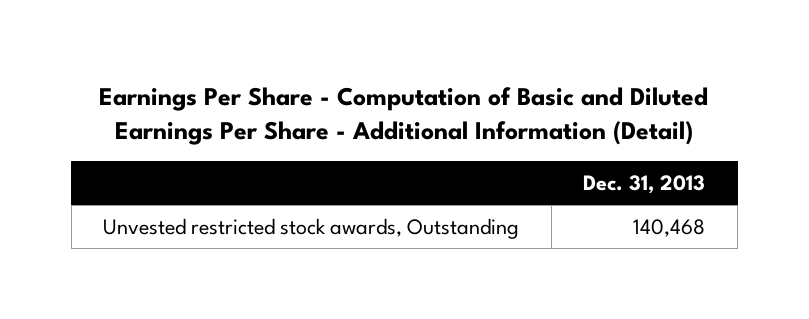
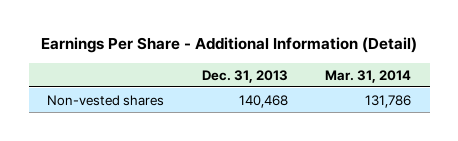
- Earnings Per Share - Computation of Basic and Diluted Earnings Per Share - Additional Information (Detail)
+ Earnings Per Share - Additional Information (Detail)
- | Dec. 31, 2013
+ | Dec. 31, 2013 | Mar. 31, 2014
- Unvested restricted stock awards, Outstanding | 140,468
+ Non-vested shares | 140,468 | 131,786

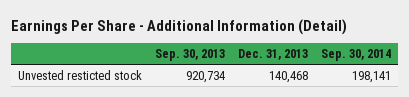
- | Dec. 31, 2013 | Mar. 31, 2014
+ | Sep. 30, 2013 | Dec. 31, 2013 | Sep. 30, 2014
- Non-vested shares | 140,468 | 131,786
+ Unvested resticted stock | 920,734 | 140,468 | 198,141

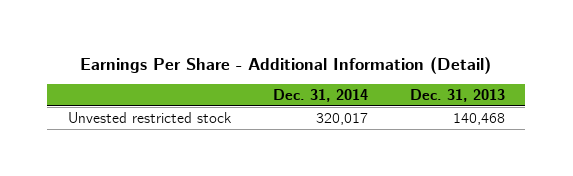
- | Sep. 30, 2013 | Dec. 31, 2013 | Sep. 30, 2014
+ | Dec. 31, 2014 | Dec. 31, 2013
- Unvested resticted stock | 920,734 | 140,468 | 198,141
+ Unvested restricted stock | 320,017 | 140,468

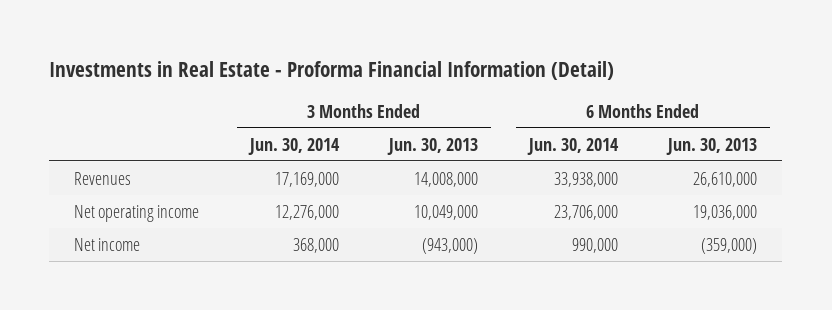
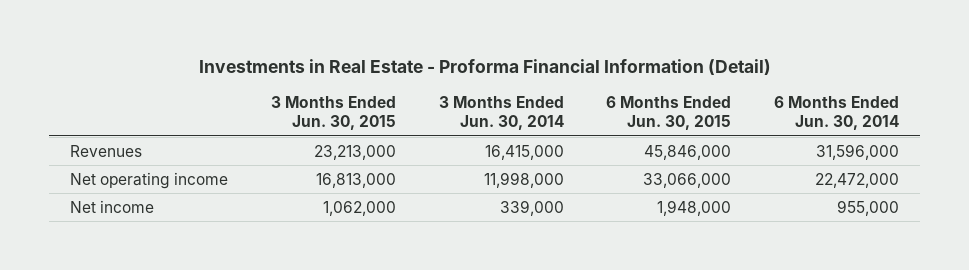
- | 3 Months Ended Jun. 30, 2014 | 3 Months Ended Jun. 30, 2013 | 6 Months Ended Jun. 30, 2014 | 6 Months Ended Jun. 30, 2013
+ | 3 Months Ended Jun. 30, 2015 | 3 Months Ended Jun. 30, 2014 | 6 Months Ended Jun. 30, 2015 | 6 Months Ended Jun. 30, 2014
- Revenues | 17,169,000 | 14,008,000 | 33,938,000 | 26,610,000
- Net operating income | 12,276,000 | 10,049,000 | 23,706,000 | 19,036,000
- Net income | 368,000 | (943,000) | 990,000 | (359,000)
+ Revenues | 23,213,000 | 16,415,000 | 45,846,000 | 31,596,000
+ Net operating income | 16,813,000 | 11,998,000 | 33,066,000 | 22,472,000
+ Net income | 1,062,000 | 339,000 | 1,948,000 | 955,000

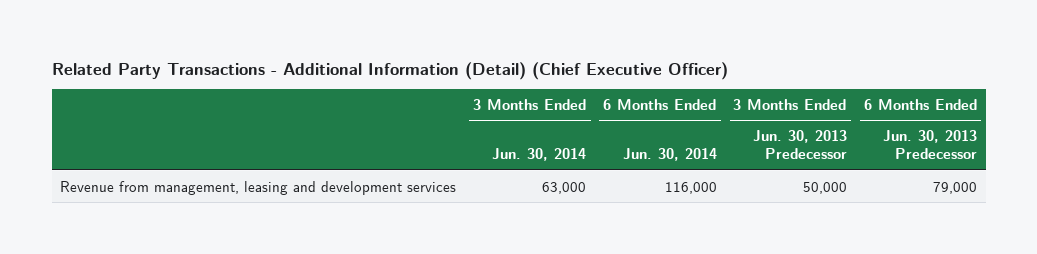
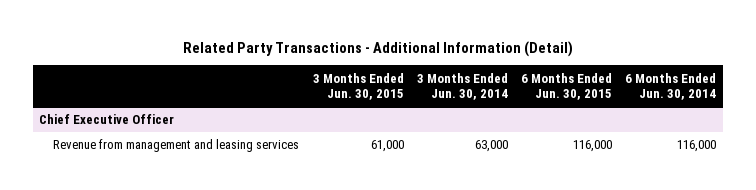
- Related Party Transactions - Additional Information (Detail) (Chief Executive Officer)
+ Related Party Transactions - Additional Information (Detail)
- | 3 Months Ended Jun. 30, 2014 | 6 Months Ended Jun. 30, 2014 | 3 Months Ended Jun. 30, 2013 Predecessor | 6 Months Ended Jun. 30, 2013 Predecessor
+ | 3 Months Ended Jun. 30, 2015 | 3 Months Ended Jun. 30, 2014 | 6 Months Ended Jun. 30, 2015 | 6 Months Ended Jun. 30, 2014
- Revenue from management, leasing and development services | 63,000 | 116,000 | 50,000 | 79,000
+ Chief Executive Officer
+ Revenue from management and leasing services | 61,000 | 63,000 | 116,000 | 116,000

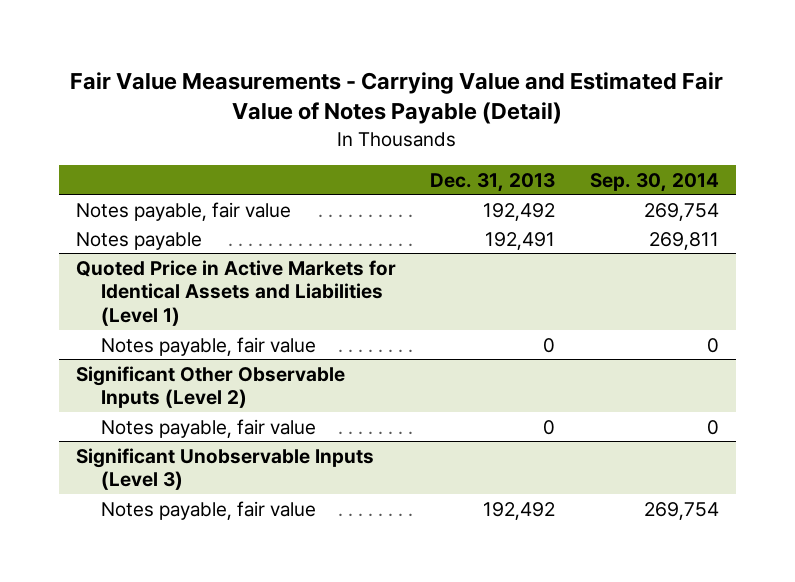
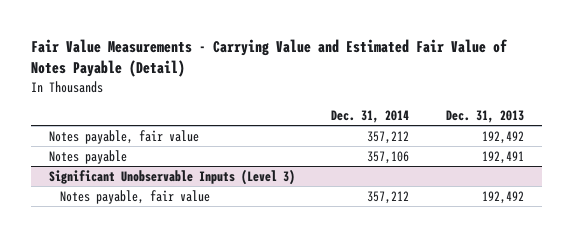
- | Dec. 31, 2013 | Sep. 30, 2014
+ | Dec. 31, 2014 | Dec. 31, 2013
- Quoted Price in Active Markets for Identical Assets and Liabilities (Level 1)
- Notes payable, fair value | 0 | 0
- Significant Other Observable Inputs (Level 2)
- Notes payable, fair value | 0 | 0

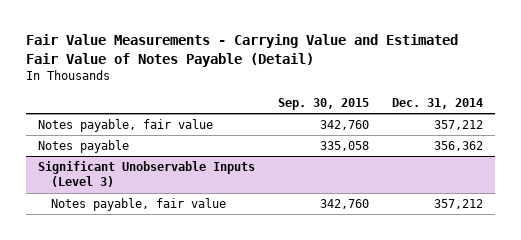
- | Dec. 31, 2014 | Dec. 31, 2013
+ | Sep. 30, 2015 | Dec. 31, 2014
- Notes payable | 357,106 | 192,491
+ Notes payable | 335,058 | 356,362

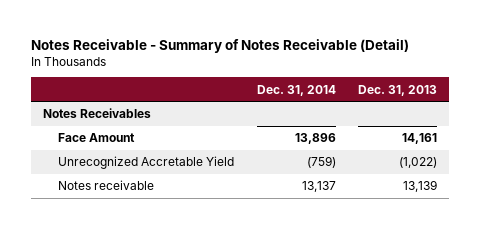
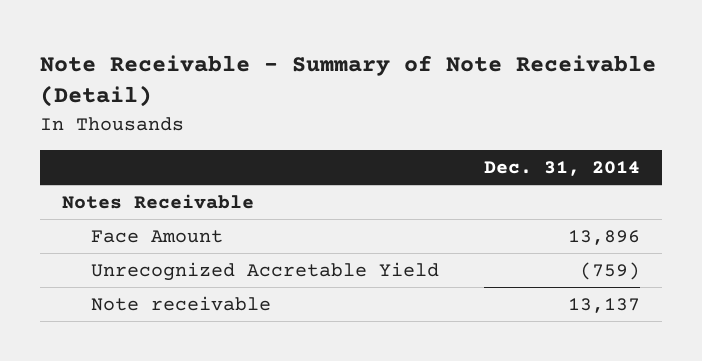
- Notes Receivable - Summary of Notes Receivable (Detail)
+ Note Receivable - Summary of Note Receivable (Detail)
- | Dec. 31, 2014 | Dec. 31, 2013
+ | Dec. 31, 2014
- Notes Receivables
+ Notes Receivable
- Notes receivable | 13,137 | 13,139
+ Note receivable | 13,137

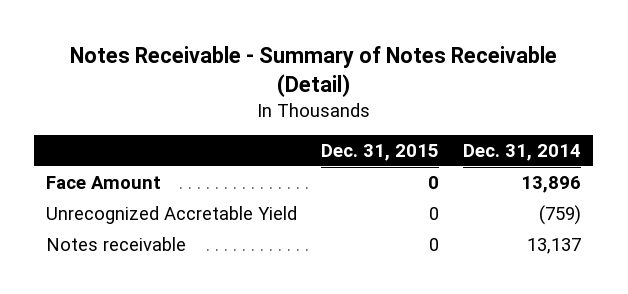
- Note Receivable - Summary of Note Receivable (Detail)
+ Notes Receivable - Summary of Notes Receivable (Detail)
- | Dec. 31, 2014
+ | Dec. 31, 2015 | Dec. 31, 2014
- Notes Receivable
- Note receivable | 13,137
+ Notes receivable | 0 | 13,137

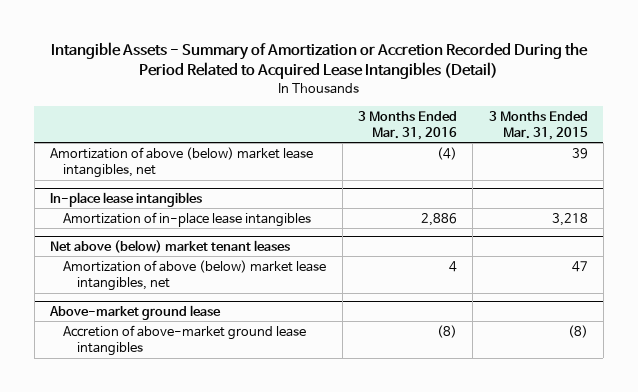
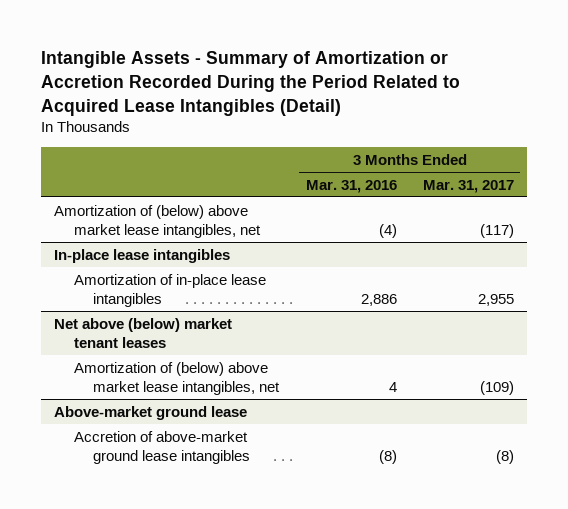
- | 3 Months Ended Mar. 31, 2016 | 3 Months Ended Mar. 31, 2015
+ | 3 Months Ended Mar. 31, 2016 | 3 Months Ended Mar. 31, 2017
- Amortization of above (below) market lease intangibles, net | (4) | 39
+ Amortization of (below) above market lease intangibles, net | (4) | (117)
@ Net above (below) market tenant leases
- Amortization of above (below) market lease intangibles, net | 4 | 47
+ Amortization of (below) above market lease intangibles, net | 4 | (109)

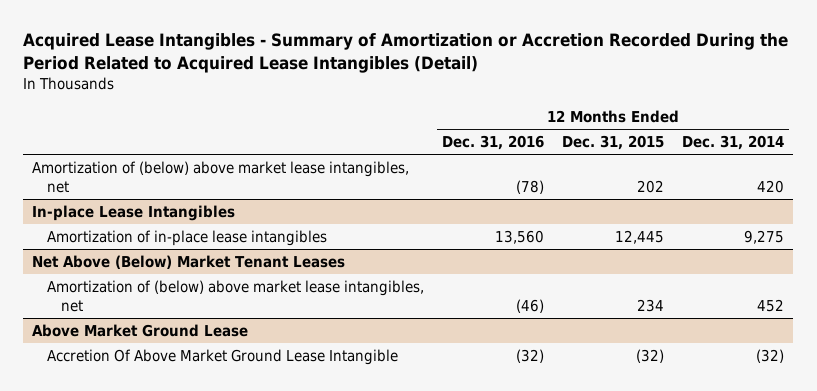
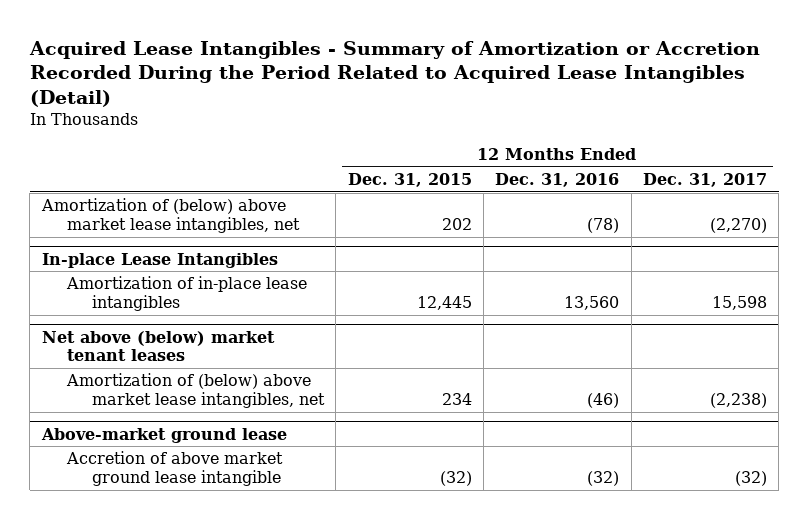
- | 12 Months Ended Dec. 31, 2016 | 12 Months Ended Dec. 31, 2015 | 12 Months Ended Dec. 31, 2014
+ | 12 Months Ended Dec. 31, 2015 | 12 Months Ended Dec. 31, 2016 | 12 Months Ended Dec. 31, 2017
- Net Above (Below) Market Tenant Leases
+ Net above (below) market tenant leases
- Above Market Ground Lease
- Accretion Of Above Market Ground Lease Intangible | (32) | (32) | (32)
+ Above-market ground lease
+ Accretion of above market ground lease intangible | (32) | (32) | (32)

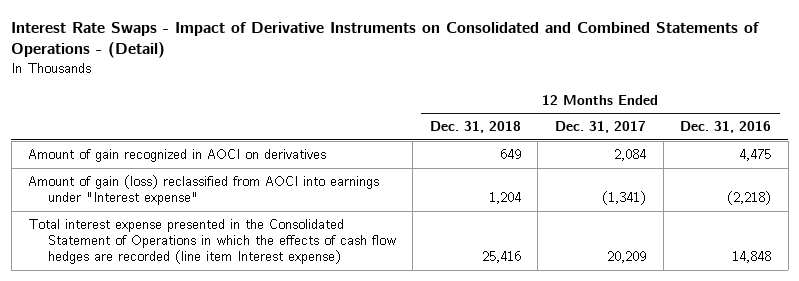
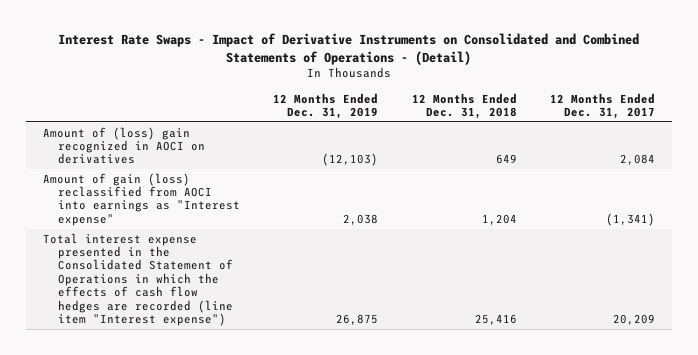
- | 12 Months Ended Dec. 31, 2018 | 12 Months Ended Dec. 31, 2017 | 12 Months Ended Dec. 31, 2016
+ | 12 Months Ended Dec. 31, 2019 | 12 Months Ended Dec. 31, 2018 | 12 Months Ended Dec. 31, 2017
- Amount of gain recognized in AOCI on derivatives | 649 | 2,084 | 4,475
- Amount of gain (loss) reclassified from AOCI into earnings under "Interest expense" | 1,204 | (1,341) | (2,218)
- Total interest expense presented in the Consolidated Statement of Operations in which the effects of cash flow hedges are recorded (line item Interest expense) | 25,416 | 20,209 | 14,848
+ Amount of (loss) gain recognized in AOCI on derivatives | (12,103) | 649 | 2,084
+ Amount of gain (loss) reclassified from AOCI into earnings as "Interest expense" | 2,038 | 1,204 | (1,341)
+ Total interest expense presented in the Consolidated Statement of Operations in which the effects of cash flow hedges are recorded (line item "Interest expense") | 26,875 | 25,416 | 20,209

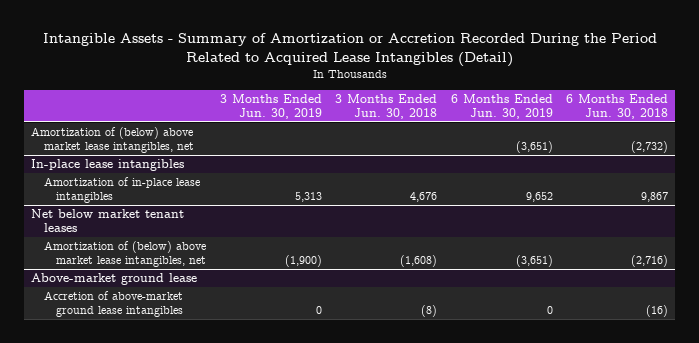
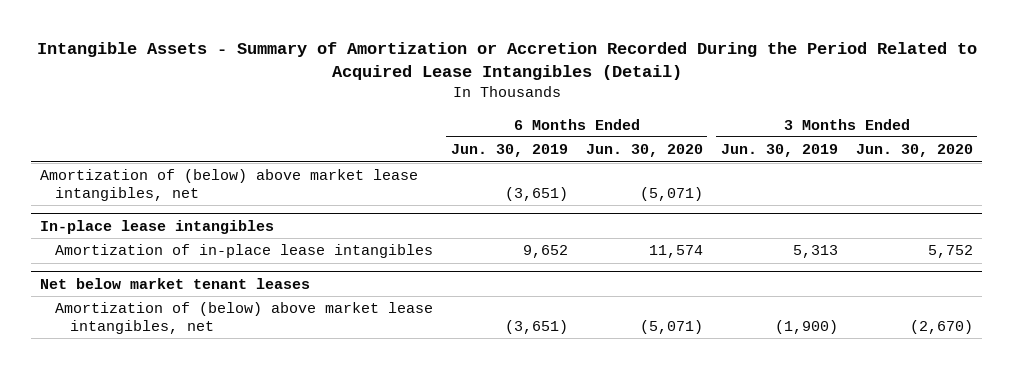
- | 3 Months Ended Jun. 30, 2019 | 3 Months Ended Jun. 30, 2018 | 6 Months Ended Jun. 30, 2019 | 6 Months Ended Jun. 30, 2018
+ | 6 Months Ended Jun. 30, 2019 | 6 Months Ended Jun. 30, 2020 | 3 Months Ended Jun. 30, 2019 | 3 Months Ended Jun. 30, 2020
- Above-market ground lease
- Accretion of above-market ground lease intangibles | 0 | (8) | 0 | (16)

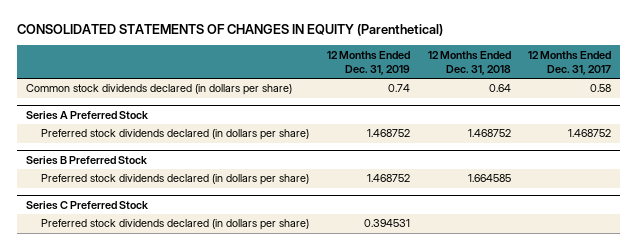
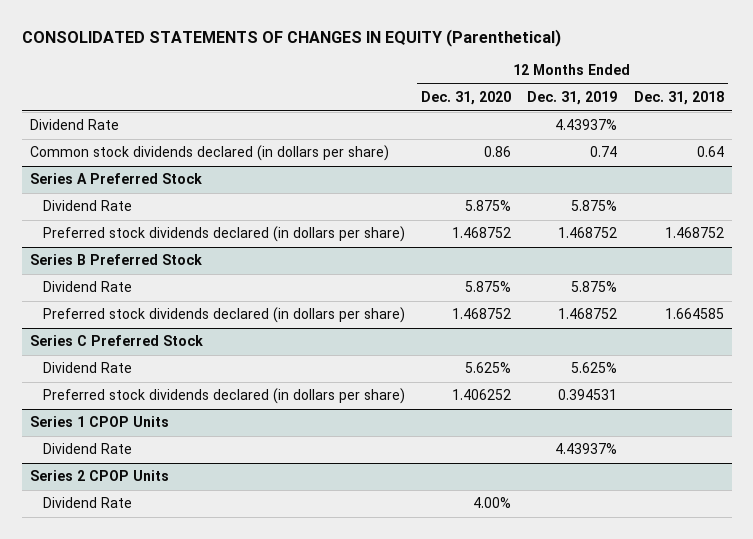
- | 12 Months Ended Dec. 31, 2019 | 12 Months Ended Dec. 31, 2018 | 12 Months Ended Dec. 31, 2017
+ | 12 Months Ended Dec. 31, 2020 | 12 Months Ended Dec. 31, 2019 | 12 Months Ended Dec. 31, 2018
+ Dividend Rate | | 4.43937% |
@ Series A Preferred Stock
+ Dividend Rate | 5.875% | 5.875% |
@ Series B Preferred Stock
+ Dividend Rate | 5.875% | 5.875% |
@ Series C Preferred Stock
+ Dividend Rate | 5.625% | 5.625% |
+ Series 1 CPOP Units
+ Dividend Rate | | 4.43937% |
+ Series 2 CPOP Units
+ Dividend Rate | 4.00% | |

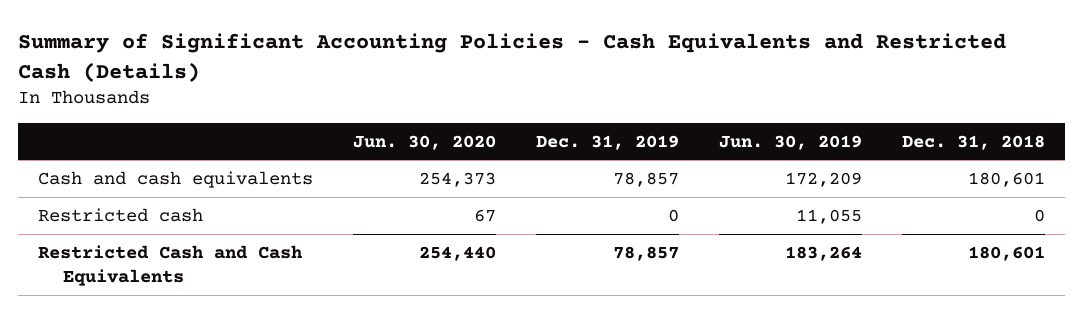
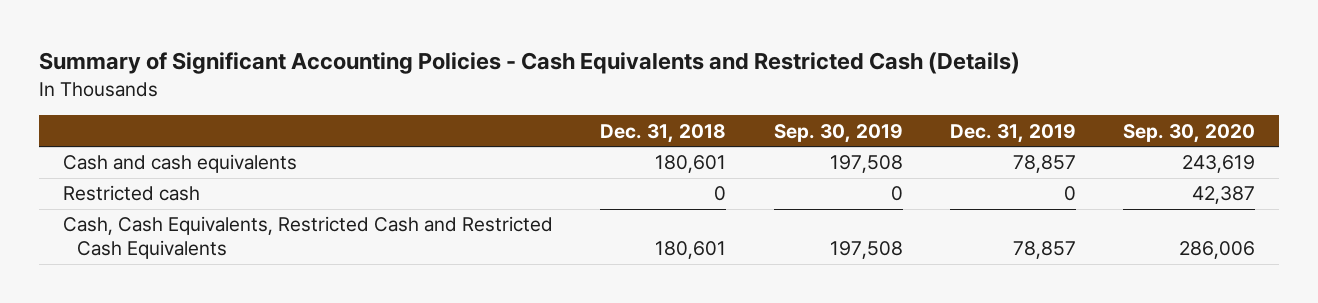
- | Jun. 30, 2020 | Dec. 31, 2019 | Jun. 30, 2019 | Dec. 31, 2018
+ | Dec. 31, 2018 | Sep. 30, 2019 | Dec. 31, 2019 | Sep. 30, 2020
- Restricted Cash and Cash Equivalents | 254,440 | 78,857 | 183,264 | 180,601
+ Cash, Cash Equivalents, Restricted Cash and Restricted Cash Equivalents | 180,601 | 197,508 | 78,857 | 286,006

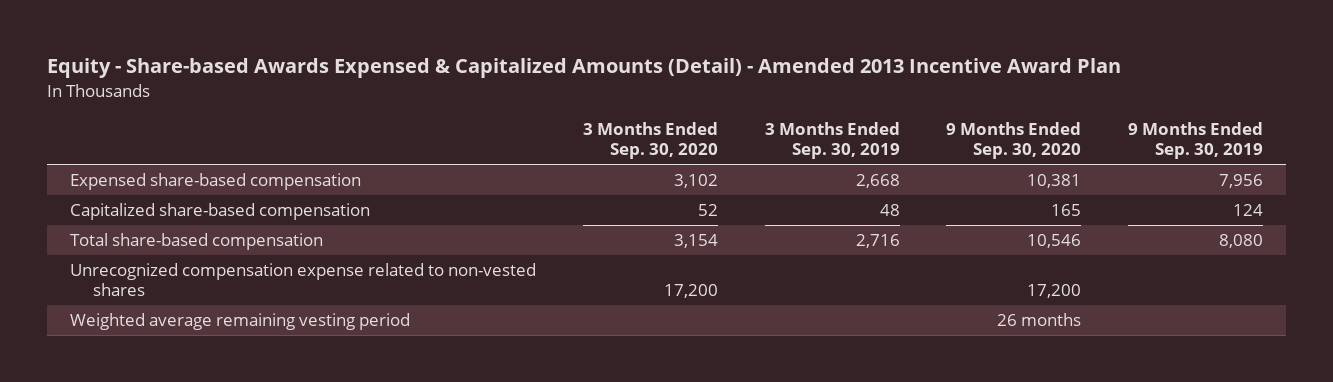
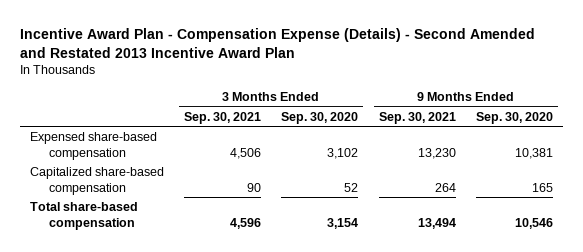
- Equity - Share-based Awards Expensed & Capitalized Amounts (Detail) - Amended 2013 Incentive Award Plan
+ Incentive Award Plan - Compensation Expense (Details) - Second Amended and Restated 2013 Incentive Award Plan
- | 3 Months Ended Sep. 30, 2020 | 3 Months Ended Sep. 30, 2019 | 9 Months Ended Sep. 30, 2020 | 9 Months Ended Sep. 30, 2019
+ | 3 Months Ended Sep. 30, 2021 | 3 Months Ended Sep. 30, 2020 | 9 Months Ended Sep. 30, 2021 | 9 Months Ended Sep. 30, 2020
- Unrecognized compensation expense related to non-vested shares | 17,200 | | 17,200 |
- Weighted average remaining vesting period | | | 26 months |

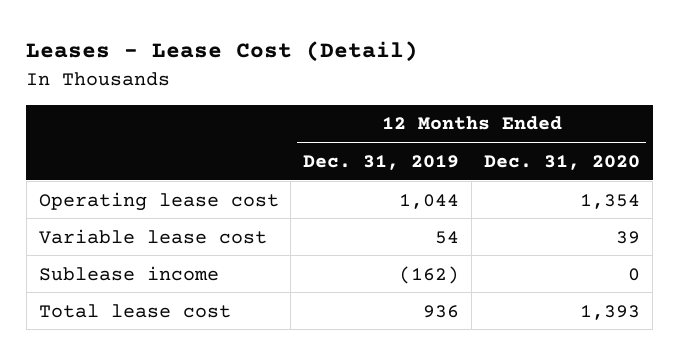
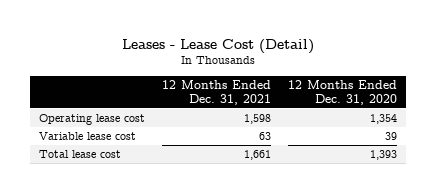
- | 12 Months Ended Dec. 31, 2019 | 12 Months Ended Dec. 31, 2020
+ | 12 Months Ended Dec. 31, 2021 | 12 Months Ended Dec. 31, 2020
- Sublease income | (162) | 0

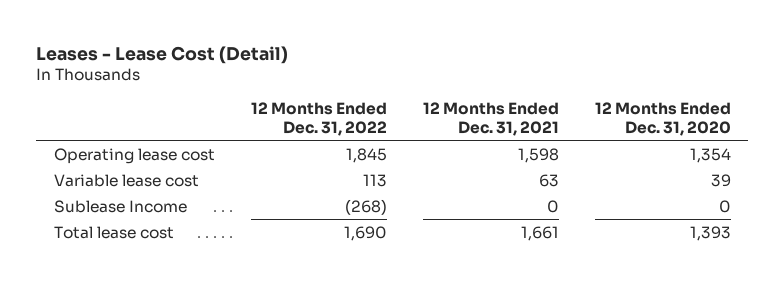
- | 12 Months Ended Dec. 31, 2021 | 12 Months Ended Dec. 31, 2020
+ | 12 Months Ended Dec. 31, 2022 | 12 Months Ended Dec. 31, 2021 | 12 Months Ended Dec. 31, 2020
+ Sublease Income | (268) | 0 | 0

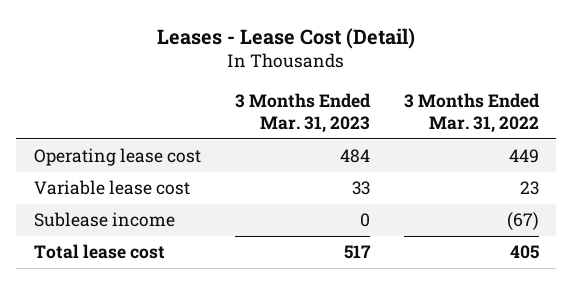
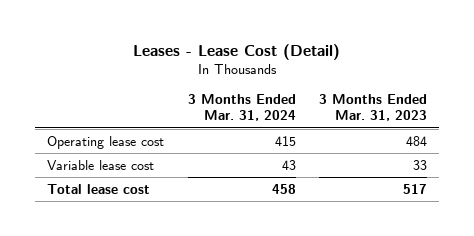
- | 3 Months Ended Mar. 31, 2023 | 3 Months Ended Mar. 31, 2022
+ | 3 Months Ended Mar. 31, 2024 | 3 Months Ended Mar. 31, 2023
- Sublease income | 0 | (67)

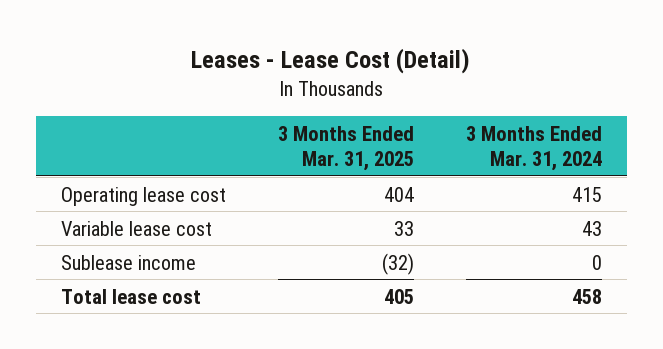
- | 3 Months Ended Mar. 31, 2024 | 3 Months Ended Mar. 31, 2023
+ | 3 Months Ended Mar. 31, 2025 | 3 Months Ended Mar. 31, 2024
+ Sublease income | (32) | 0

